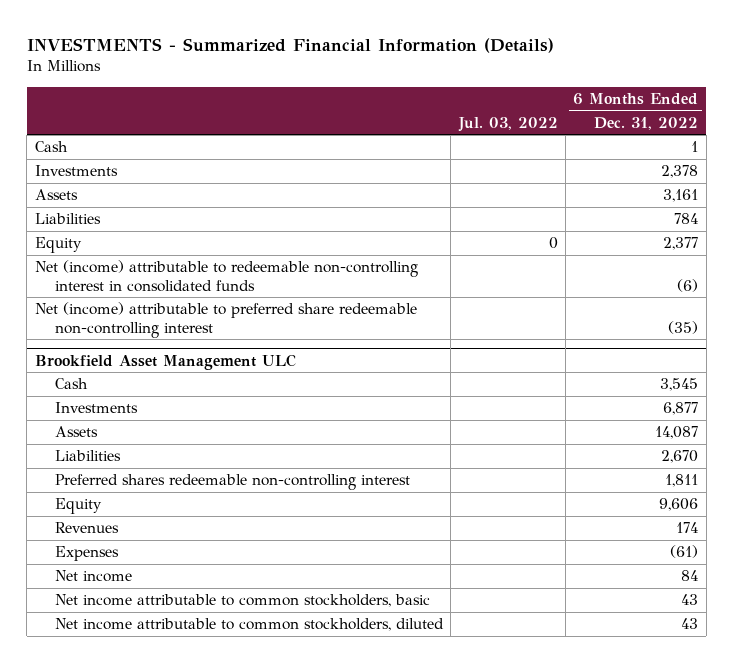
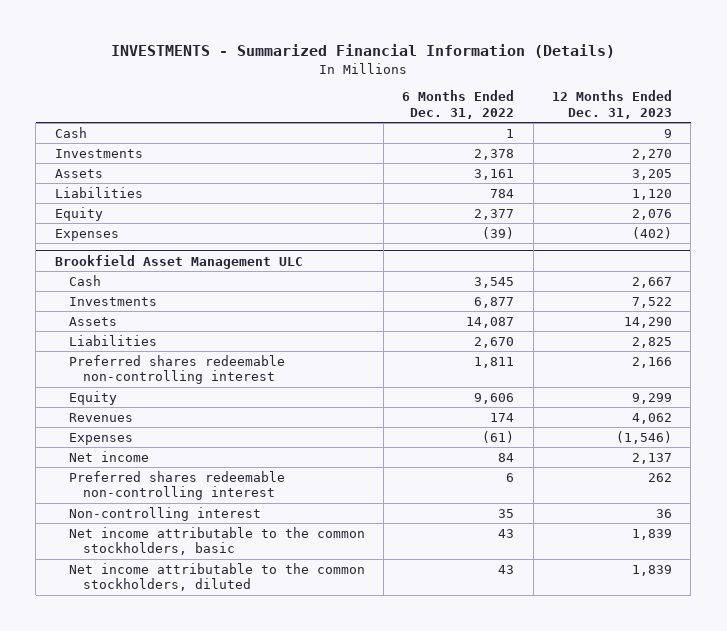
- | Jul. 03, 2022 | 6 Months Ended Dec. 31, 2022
+ | 6 Months Ended Dec. 31, 2022 | 12 Months Ended Dec. 31, 2023
- Net (income) attributable to redeemable non-controlling interest in consolidated funds | | (6)
- Net (income) attributable to preferred share redeemable non-controlling interest | | (35)
+ Expenses | (39) | (402)
@ Brookfield Asset Management ULC
- Net income attributable to common stockholders, basic | | 43
- Net income attributable to common stockholders, diluted | | 43
+ Preferred shares redeemable non-controlling interest | 6 | 262
+ Non-controlling interest | 35 | 36
+ Net income attributable to the common stockholders, basic | 43 | 1,839
+ Net income attributable to the common stockholders, diluted | 43 | 1,839

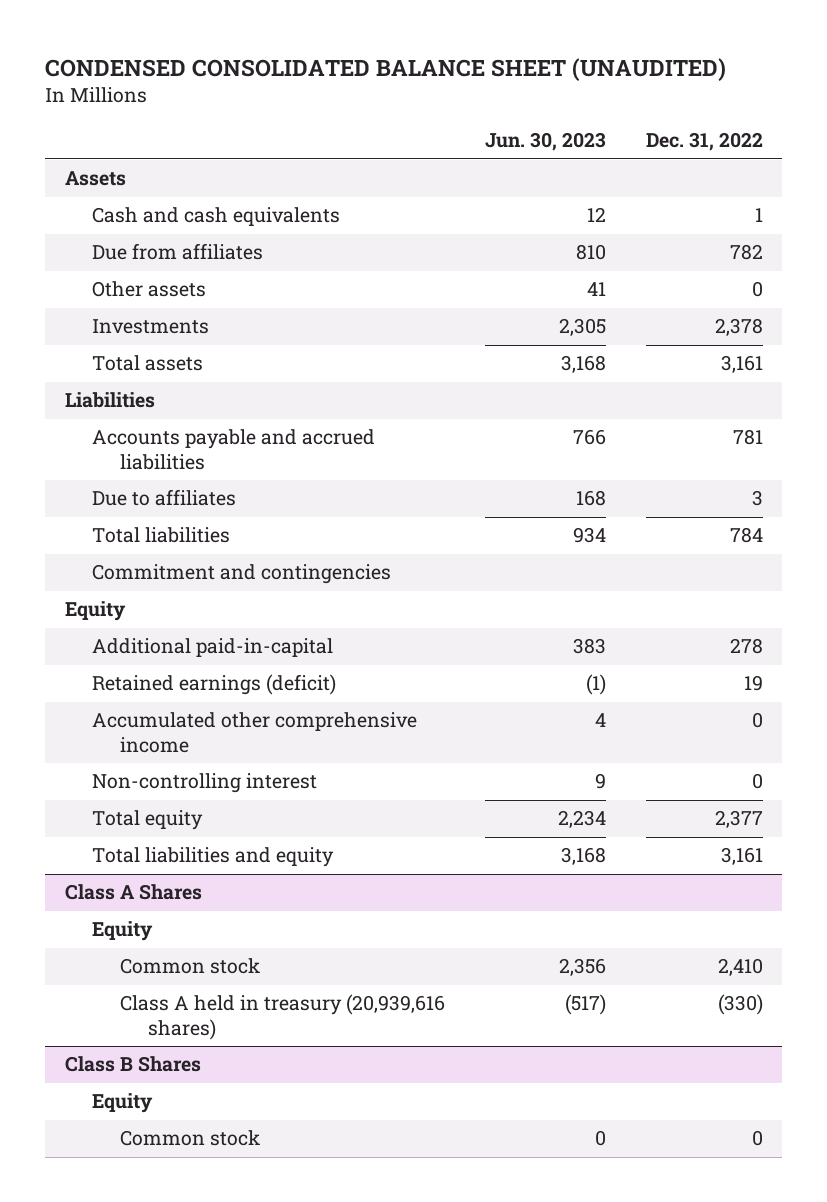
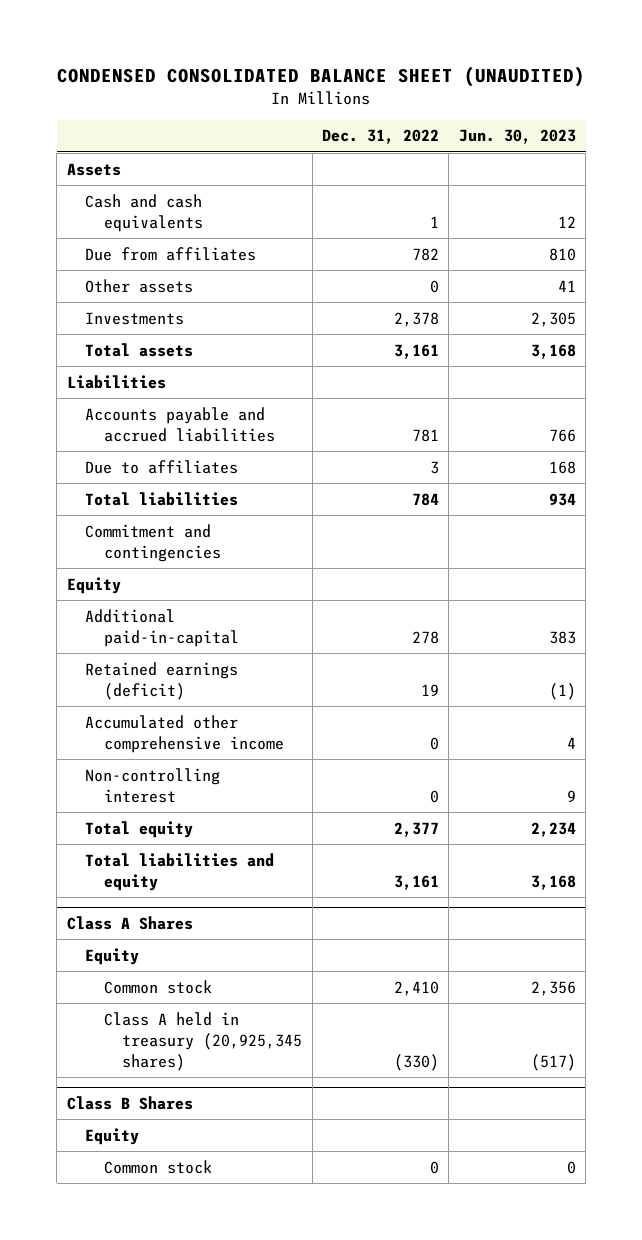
- | Jun. 30, 2023 | Dec. 31, 2022
+ | Dec. 31, 2022 | Jun. 30, 2023
@ Class A Shares
- Class A held in treasury (20,939,616 shares) | (517) | (330)
+ Class A held in treasury (20,925,345 shares) | (330) | (517)

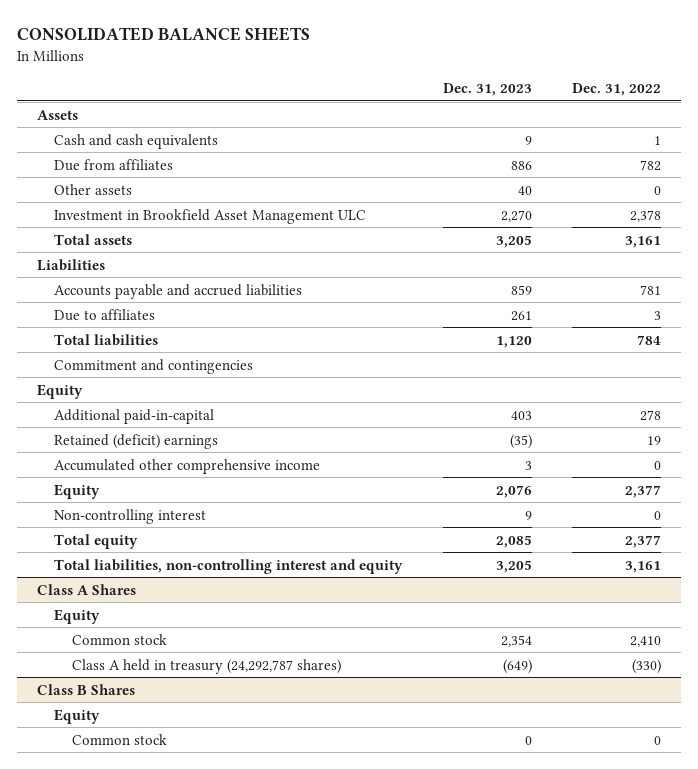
- CONDENSED CONSOLIDATED BALANCE SHEET (UNAUDITED)
+ CONSOLIDATED BALANCE SHEETS
- | Dec. 31, 2022 | Jun. 30, 2023
+ | Dec. 31, 2023 | Dec. 31, 2022
- Investments | 2,378 | 2,305
+ Investment in Brookfield Asset Management ULC | 2,270 | 2,378
- Retained earnings (deficit) | 19 | (1)
+ Retained (deficit) earnings | (35) | 19
+ Equity | 2,076 | 2,377
- Total liabilities and equity | 3,161 | 3,168
+ Total liabilities, non-controlling interest and equity | 3,205 | 3,161
@ Class A Shares
- Class A held in treasury (20,925,345 shares) | (330) | (517)
+ Class A held in treasury (24,292,787 shares) | (649) | (330)

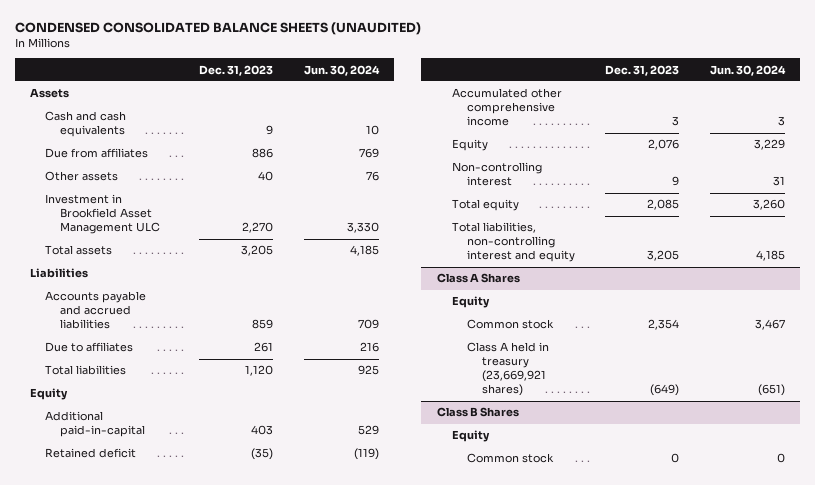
- CONSOLIDATED BALANCE SHEETS
+ CONDENSED CONSOLIDATED BALANCE SHEETS (UNAUDITED)
- | Dec. 31, 2023 | Dec. 31, 2022
+ | Dec. 31, 2023 | Jun. 30, 2024
- Commitment and contingencies
- Retained (deficit) earnings | (35) | 19
+ Retained deficit | (35) | (119)
@ Class A Shares
- Class A held in treasury (24,292,787 shares) | (649) | (330)
+ Class A held in treasury (23,669,921 shares) | (649) | (651)

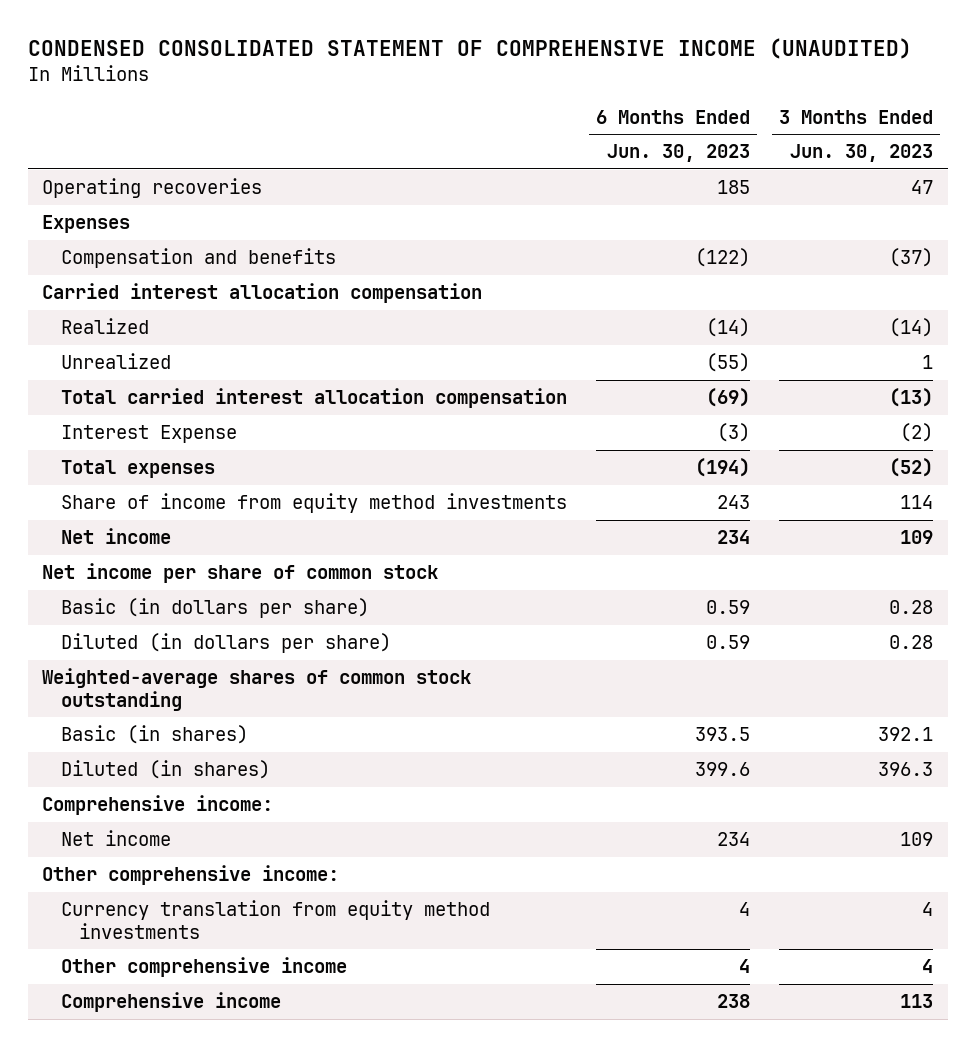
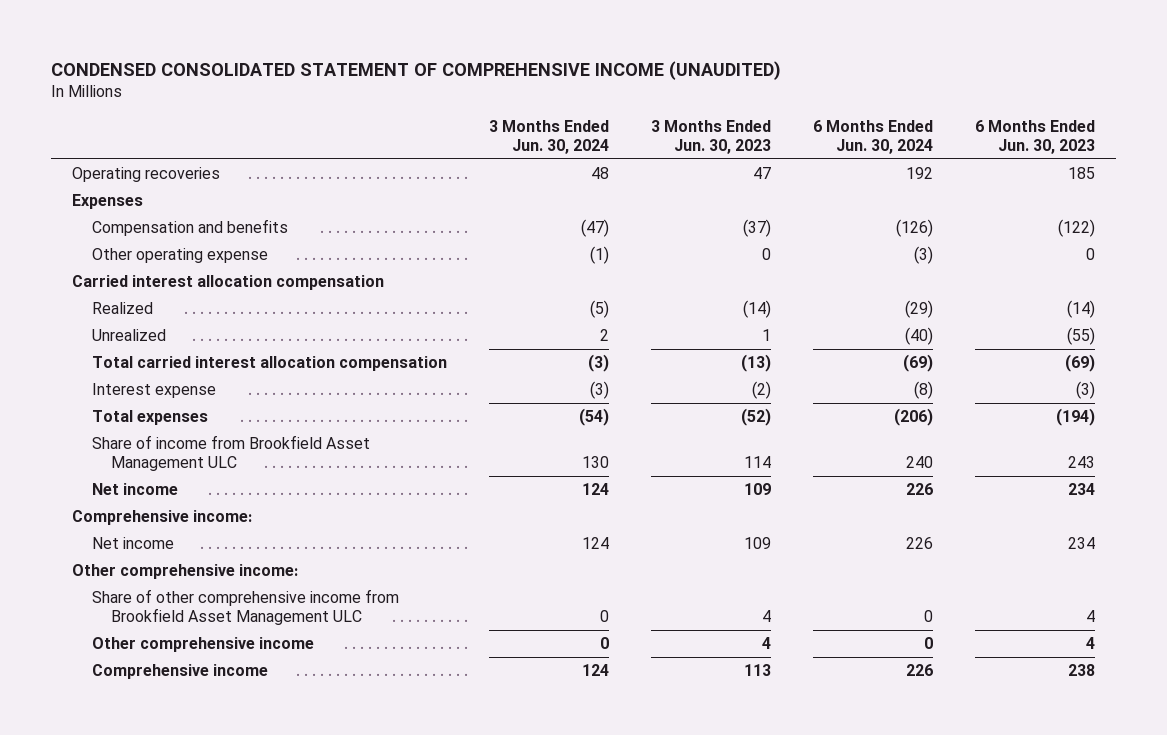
- | 6 Months Ended Jun. 30, 2023 | 3 Months Ended Jun. 30, 2023
+ | 3 Months Ended Jun. 30, 2024 | 3 Months Ended Jun. 30, 2023 | 6 Months Ended Jun. 30, 2024 | 6 Months Ended Jun. 30, 2023
+ Other operating expense | (1) | 0 | (3) | 0
- Interest Expense | (3) | (2)
+ Interest expense | (3) | (2) | (8) | (3)
- Share of income from equity method investments | 243 | 114
+ Share of income from Brookfield Asset Management ULC | 130 | 114 | 240 | 243
- Net income per share of common stock
- Basic (in dollars per share) | 0.59 | 0.28
- Diluted (in dollars per share) | 0.59 | 0.28
- Weighted-average shares of common stock outstanding
- Basic (in shares) | 393.5 | 392.1
- Diluted (in shares) | 399.6 | 396.3
- Currency translation from equity method investments | 4 | 4
+ Share of other comprehensive income from Brookfield Asset Management ULC | 0 | 4 | 0 | 4

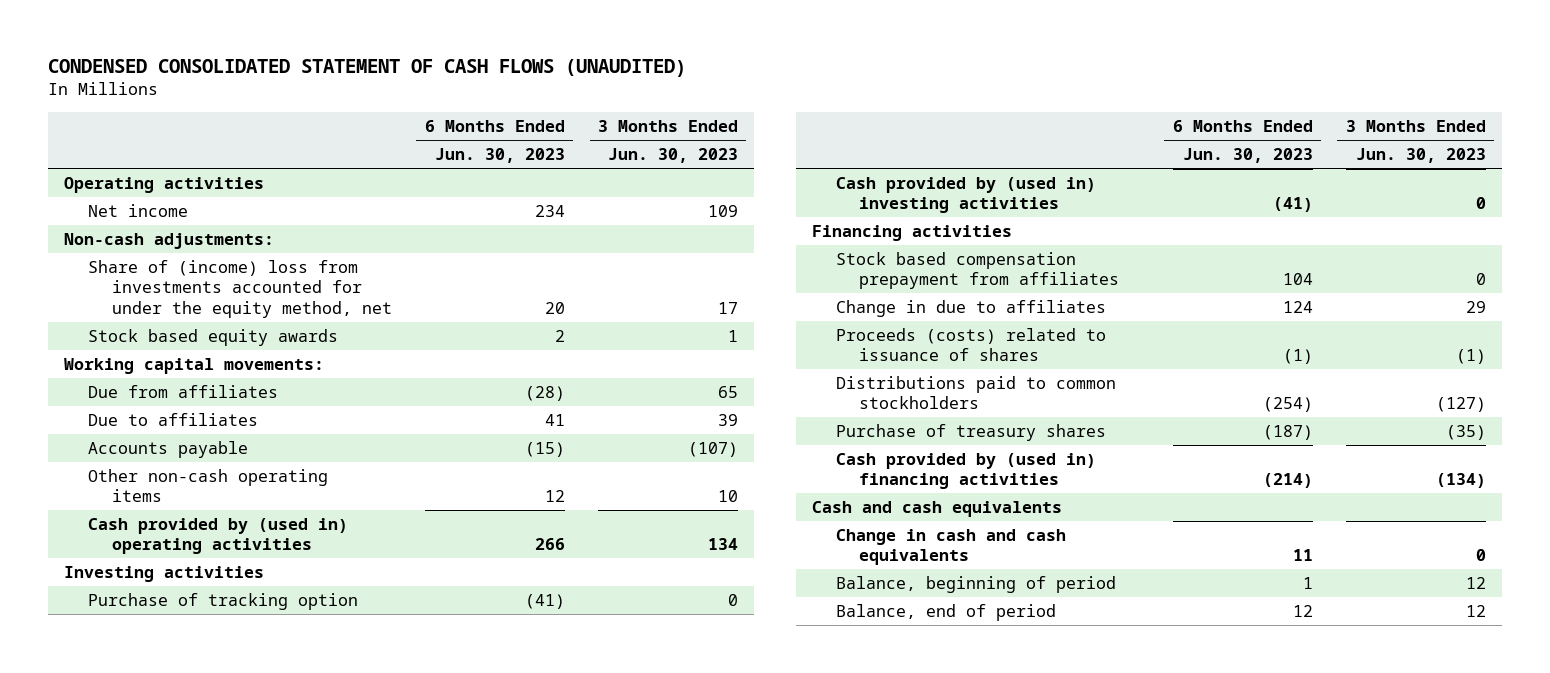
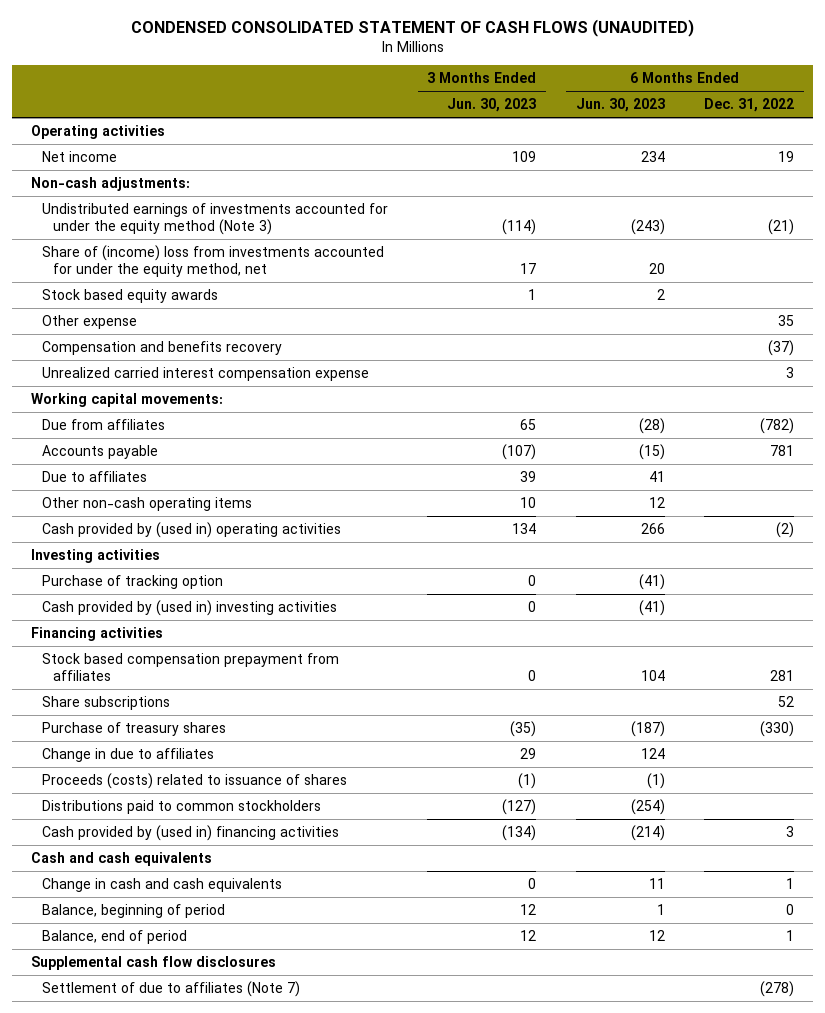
- | 6 Months Ended Jun. 30, 2023 | 3 Months Ended Jun. 30, 2023
+ | 3 Months Ended Jun. 30, 2023 | 6 Months Ended Jun. 30, 2023 | 6 Months Ended Dec. 31, 2022
+ Undistributed earnings of investments accounted for under the equity method (Note 3) | (114) | (243) | (21)
+ Other expense | | | 35
+ Compensation and benefits recovery | | | (37)
+ Unrealized carried interest compensation expense | | | 3
moved down: Due to affiliates | 39 | 41 |
+ Share subscriptions | | | 52
moved up: Purchase of treasury shares | (35) | (187) | (330)
+ Supplemental cash flow disclosures
+ Settlement of due to affiliates (Note 7) | | | (278)

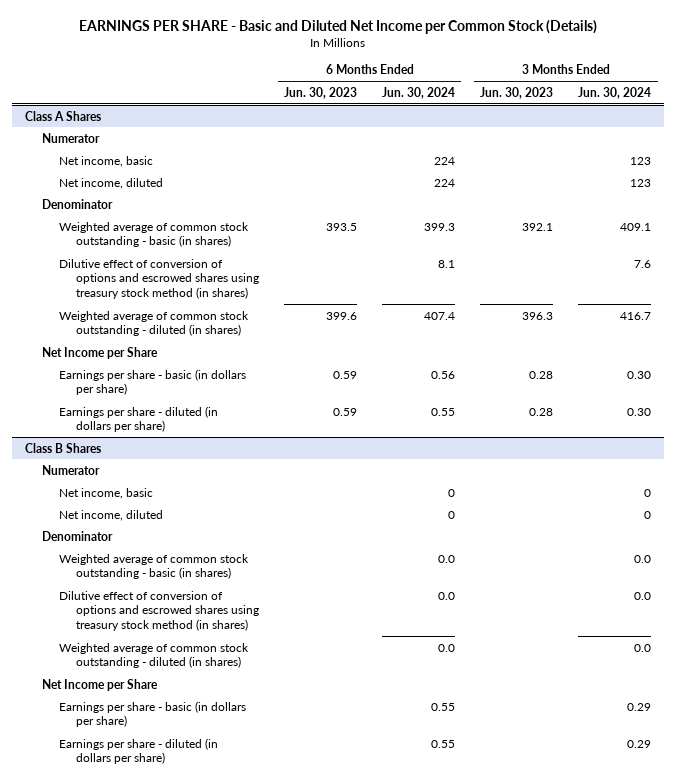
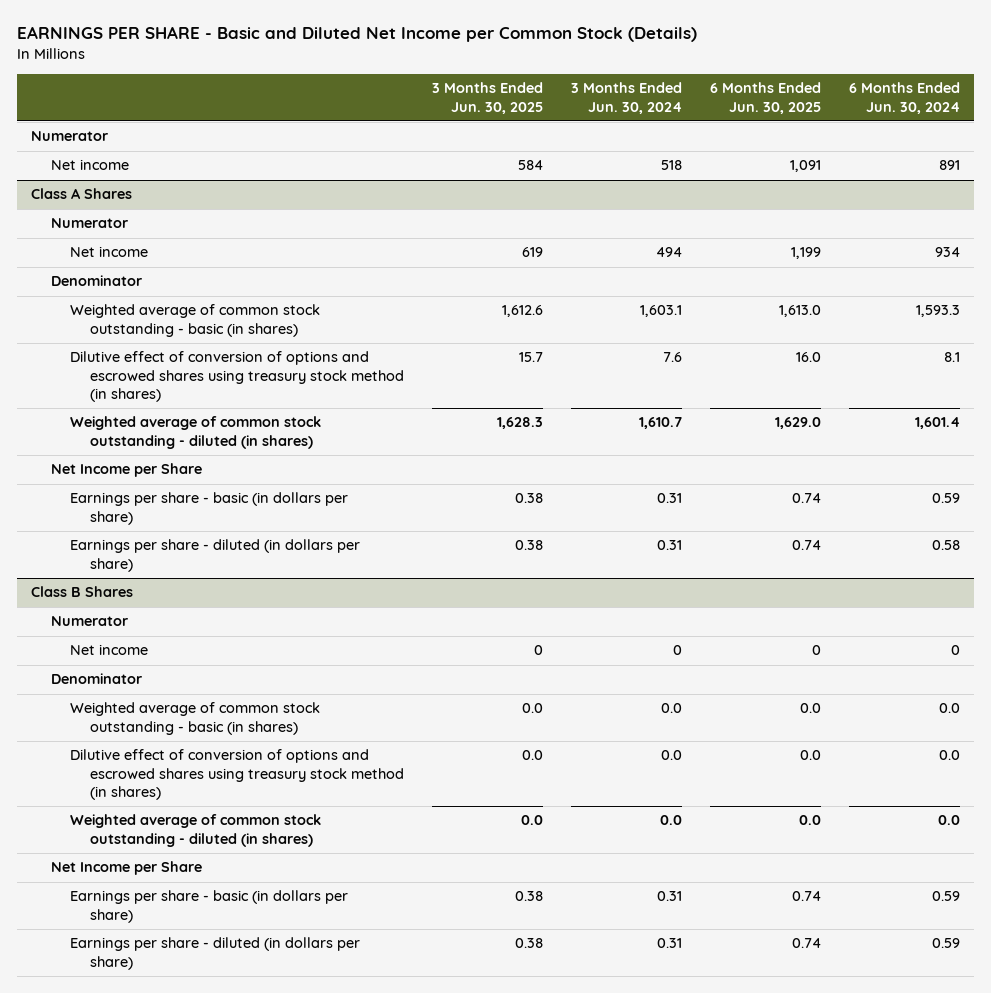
- | 6 Months Ended Jun. 30, 2023 | 6 Months Ended Jun. 30, 2024 | 3 Months Ended Jun. 30, 2023 | 3 Months Ended Jun. 30, 2024
+ | 3 Months Ended Jun. 30, 2025 | 3 Months Ended Jun. 30, 2024 | 6 Months Ended Jun. 30, 2025 | 6 Months Ended Jun. 30, 2024
+ Numerator
+ Net income | 584 | 518 | 1,091 | 891
@ Class A Shares
- Net income, basic | | 224 | | 123
- Net income, diluted | | 224 | | 123
+ Net income | 619 | 494 | 1,199 | 934
- Weighted average of common stock outstanding - basic (in shares) | 393.5 | 399.3 | 392.1 | 409.1
+ Weighted average of common stock outstanding - basic (in shares) | 1,612.6 | 1,603.1 | 1,613.0 | 1,593.3
- Weighted average of common stock outstanding - diluted (in shares) | 399.6 | 407.4 | 396.3 | 416.7
+ Weighted average of common stock outstanding - diluted (in shares) | 1,628.3 | 1,610.7 | 1,629.0 | 1,601.4
- Earnings per share - basic (in dollars per share) | 0.59 | 0.56 | 0.28 | 0.30
- Earnings per share - diluted (in dollars per share) | 0.59 | 0.55 | 0.28 | 0.30
+ Earnings per share - basic (in dollars per share) | 0.38 | 0.31 | 0.74 | 0.59
+ Earnings per share - diluted (in dollars per share) | 0.38 | 0.31 | 0.74 | 0.58
@ Class B Shares
- Net income, basic | | 0 | | 0
- Net income, diluted | | 0 | | 0
+ Net income | 0 | 0 | 0 | 0
- Earnings per share - basic (in dollars per share) | | 0.55 | | 0.29
- Earnings per share - diluted (in dollars per share) | | 0.55 | | 0.29
+ Earnings per share - basic (in dollars per share) | 0.38 | 0.31 | 0.74 | 0.59
+ Earnings per share - diluted (in dollars per share) | 0.38 | 0.31 | 0.74 | 0.59

